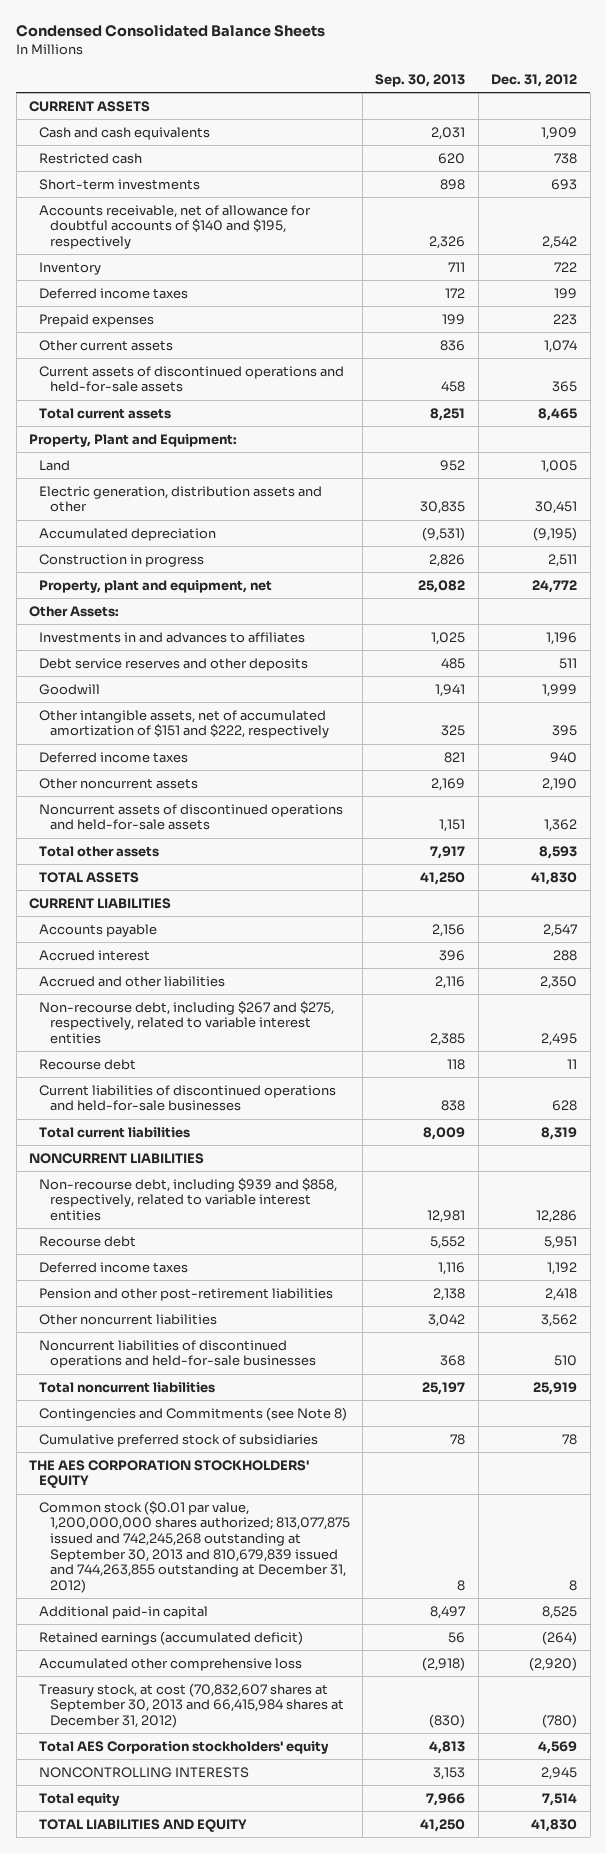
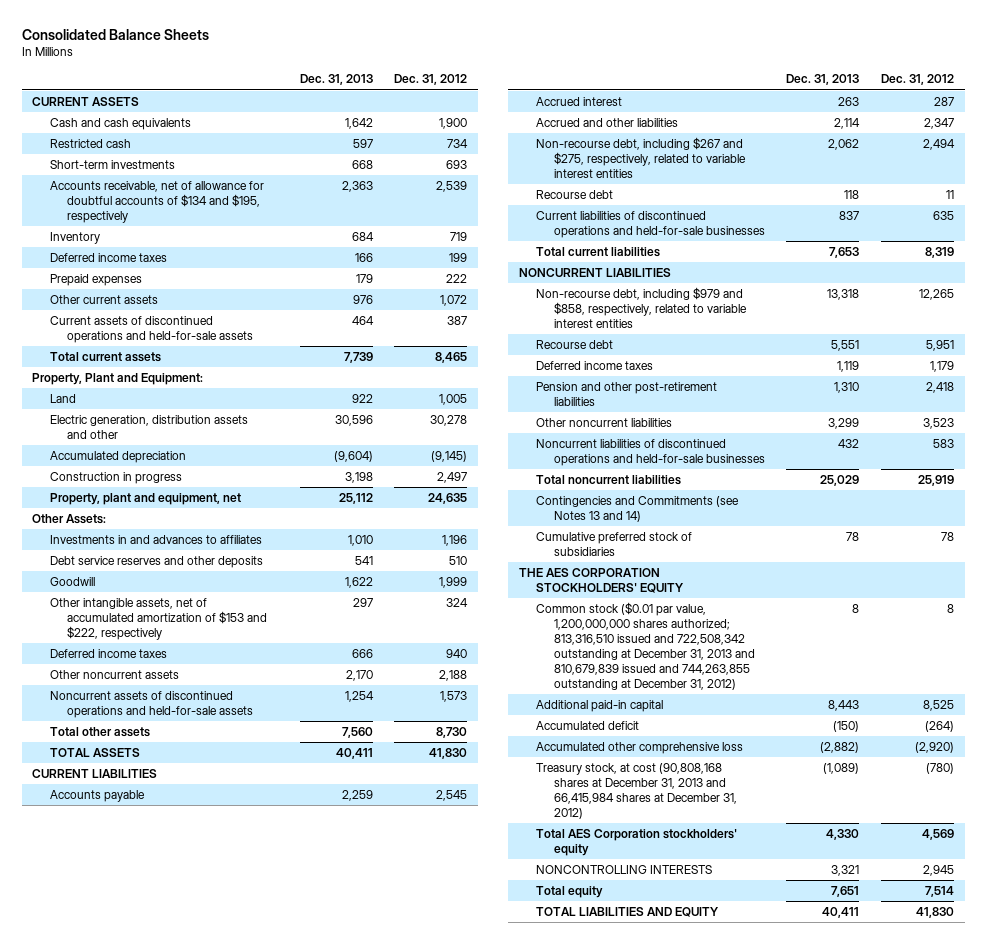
- Condensed Consolidated Balance Sheets
+ Consolidated Balance Sheets
- | Sep. 30, 2013 | Dec. 31, 2012
+ | Dec. 31, 2013 | Dec. 31, 2012
- Cash and cash equivalents | 2,031 | 1,909
- Restricted cash | 620 | 738
+ Cash and cash equivalents | 1,642 | 1,900
+ Restricted cash | 597 | 734
- Accounts receivable, net of allowance for doubtful accounts of $140 and $195, respectively | 2,326 | 2,542
- Inventory | 711 | 722
+ Accounts receivable, net of allowance for doubtful accounts of $134 and $195, respectively | 2,363 | 2,539
+ Inventory | 684 | 719
- Prepaid expenses | 199 | 223
- Other current assets | 836 | 1,074
- Current assets of discontinued operations and held-for-sale assets | 458 | 365
+ Prepaid expenses | 179 | 222
+ Other current assets | 976 | 1,072
+ Current assets of discontinued operations and held-for-sale assets | 464 | 387
- Electric generation, distribution assets and other | 30,835 | 30,451
- Accumulated depreciation | (9,531) | (9,195)
- Construction in progress | 2,826 | 2,511
- Property, plant and equipment, net | 25,082 | 24,772
+ Electric generation, distribution assets and other | 30,596 | 30,278
+ Accumulated depreciation | (9,604) | (9,145)
+ Construction in progress | 3,198 | 2,497
+ Property, plant and equipment, net | 25,112 | 24,635
- Debt service reserves and other deposits | 485 | 511
+ Debt service reserves and other deposits | 541 | 510
- Other intangible assets, net of accumulated amortization of $151 and $222, respectively | 325 | 395
+ Other intangible assets, net of accumulated amortization of $153 and $222, respectively | 297 | 324
- Other noncurrent assets | 2,169 | 2,190
- Noncurrent assets of discontinued operations and held-for-sale assets | 1,151 | 1,362
- Total other assets | 7,917 | 8,593
+ Other noncurrent assets | 2,170 | 2,188
+ Noncurrent assets of discontinued operations and held-for-sale assets | 1,254 | 1,573
+ Total other assets | 7,560 | 8,730
- Accounts payable | 2,156 | 2,547
- Accrued interest | 396 | 288
- Accrued and other liabilities | 2,116 | 2,350
- Non-recourse debt, including $267 and $275, respectively, related to variable interest entities | 2,385 | 2,495
+ Accounts payable | 2,259 | 2,545
+ Accrued interest | 263 | 287
+ Accrued and other liabilities | 2,114 | 2,347
+ Non-recourse debt, including $267 and $275, respectively, related to variable interest entities | 2,062 | 2,494
- Current liabilities of discontinued operations and held-for-sale businesses | 838 | 628
+ Current liabilities of discontinued operations and held-for-sale businesses | 837 | 635
- Non-recourse debt, including $939 and $858, respectively, related to variable interest entities | 12,981 | 12,286
+ Non-recourse debt, including $979 and $858, respectively, related to variable interest entities | 13,318 | 12,265
- Deferred income taxes | 1,116 | 1,192
+ Deferred income taxes | 1,119 | 1,179
- Other noncurrent liabilities | 3,042 | 3,562
- Noncurrent liabilities of discontinued operations and held-for-sale businesses | 368 | 510
+ Other noncurrent liabilities | 3,299 | 3,523
+ Noncurrent liabilities of discontinued operations and held-for-sale businesses | 432 | 583
- Contingencies and Commitments (see Note 8)
+ Contingencies and Commitments (see Notes 13 and 14)
- Common stock ($0.01 par value, 1,200,000,000 shares authorized; 813,077,875 issued and 742,245,268 outstanding at September 30, 2013 and 810,679,839 issued and 744,263,855 outstanding at December 31, 2012) | 8 | 8
+ Common stock ($0.01 par value, 1,200,000,000 shares authorized; 813,316,510 issued and 722,508,342 outstanding at December 31, 2013 and 810,679,839 issued and 744,263,855 outstanding at December 31, 2012) | 8 | 8
- Retained earnings (accumulated deficit) | 56 | (264)
+ Accumulated deficit | (150) | (264)
- Treasury stock, at cost (70,832,607 shares at September 30, 2013 and 66,415,984 shares at December 31, 2012) | (830) | (780)
+ Treasury stock, at cost (90,808,168 shares at December 31, 2013 and 66,415,984 shares at December 31, 2012) | (1,089) | (780)

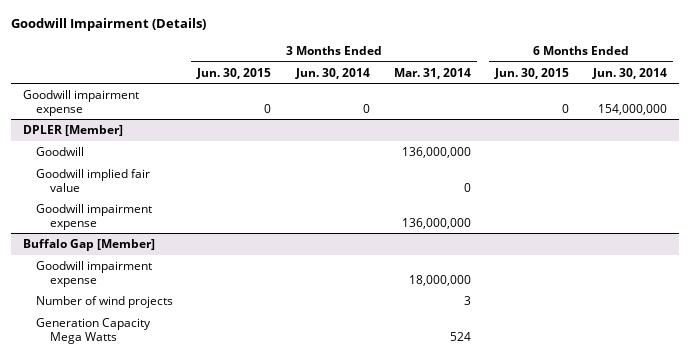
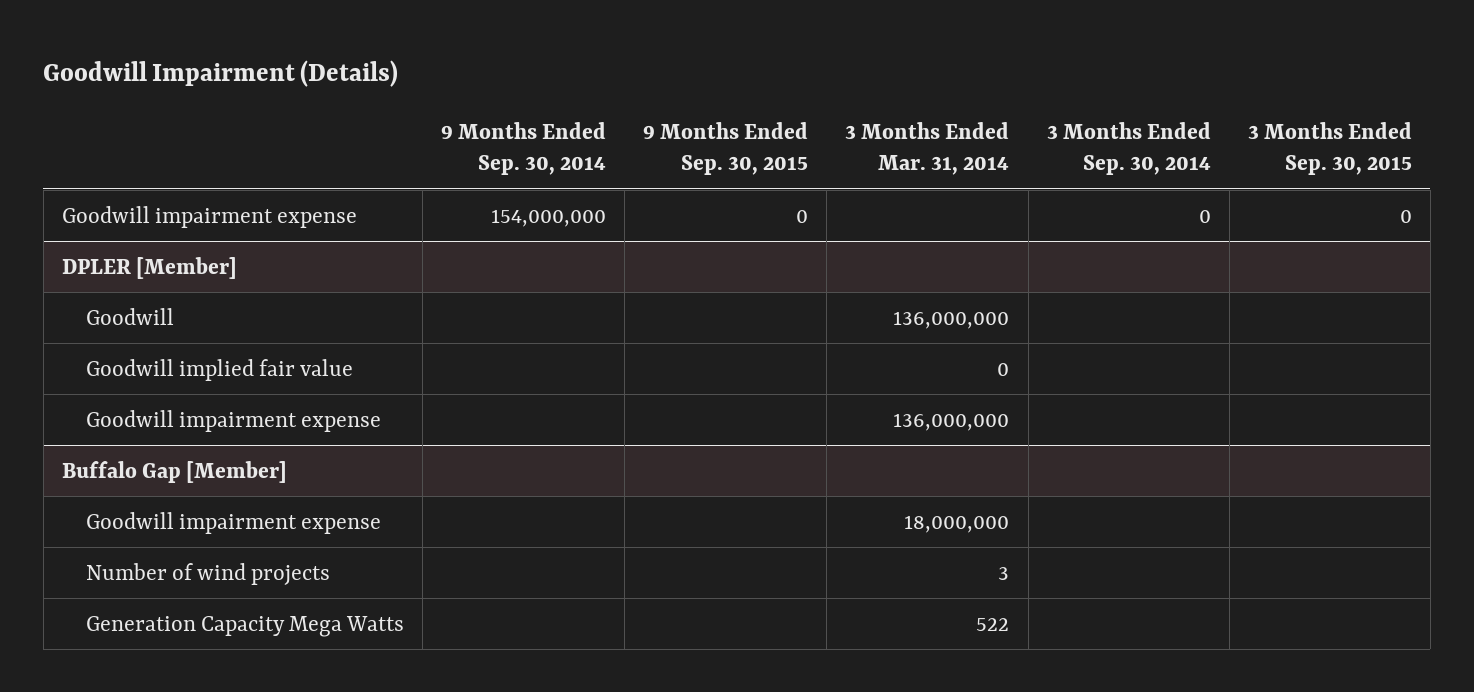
- | 3 Months Ended Jun. 30, 2015 | 3 Months Ended Jun. 30, 2014 | 3 Months Ended Mar. 31, 2014 | 6 Months Ended Jun. 30, 2015 | 6 Months Ended Jun. 30, 2014
+ | 9 Months Ended Sep. 30, 2014 | 9 Months Ended Sep. 30, 2015 | 3 Months Ended Mar. 31, 2014 | 3 Months Ended Sep. 30, 2014 | 3 Months Ended Sep. 30, 2015
@ Buffalo Gap [Member]
- Generation Capacity Mega Watts | | | 524 | |
+ Generation Capacity Mega Watts | | | 522 | |

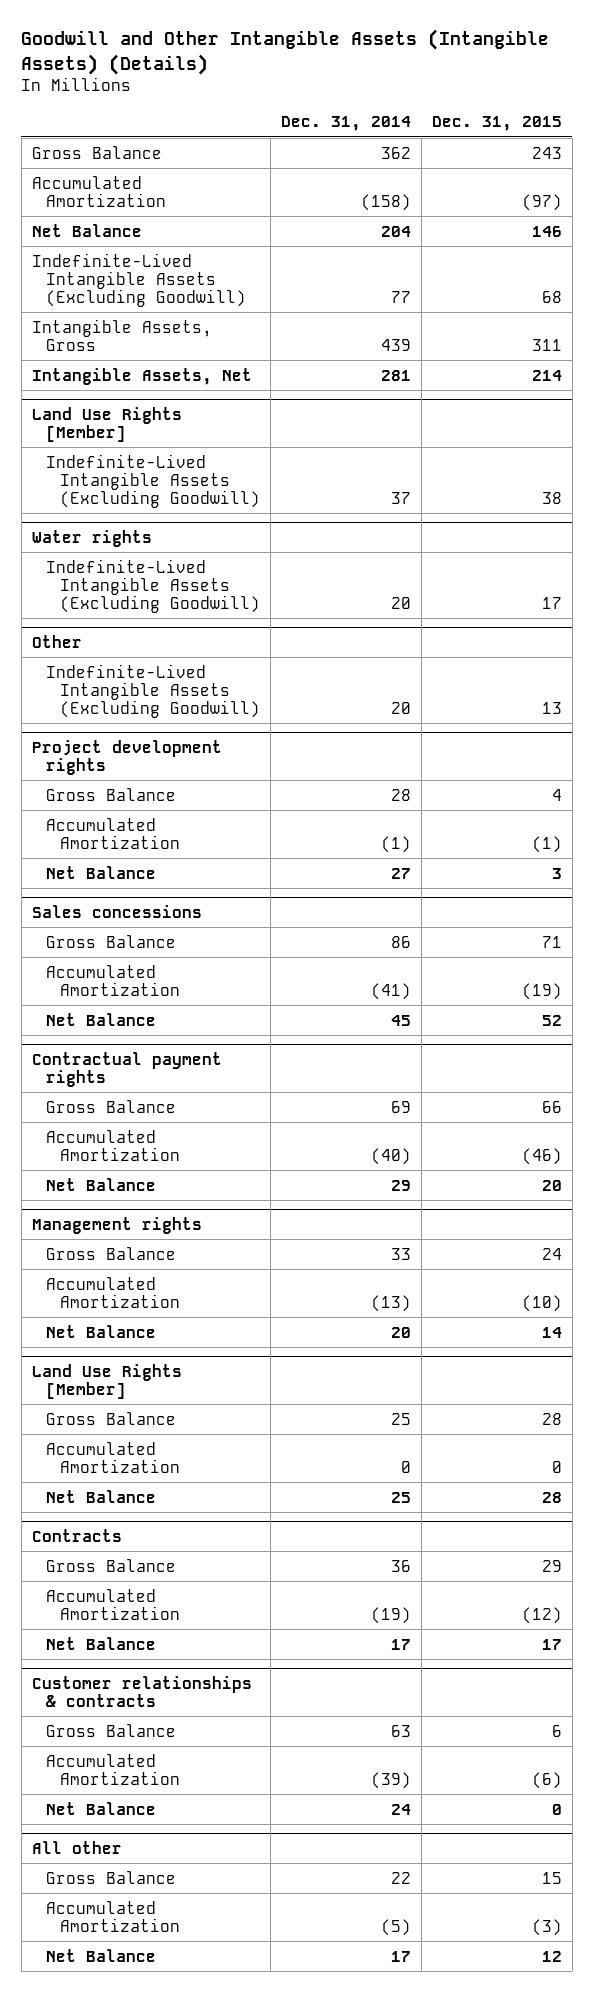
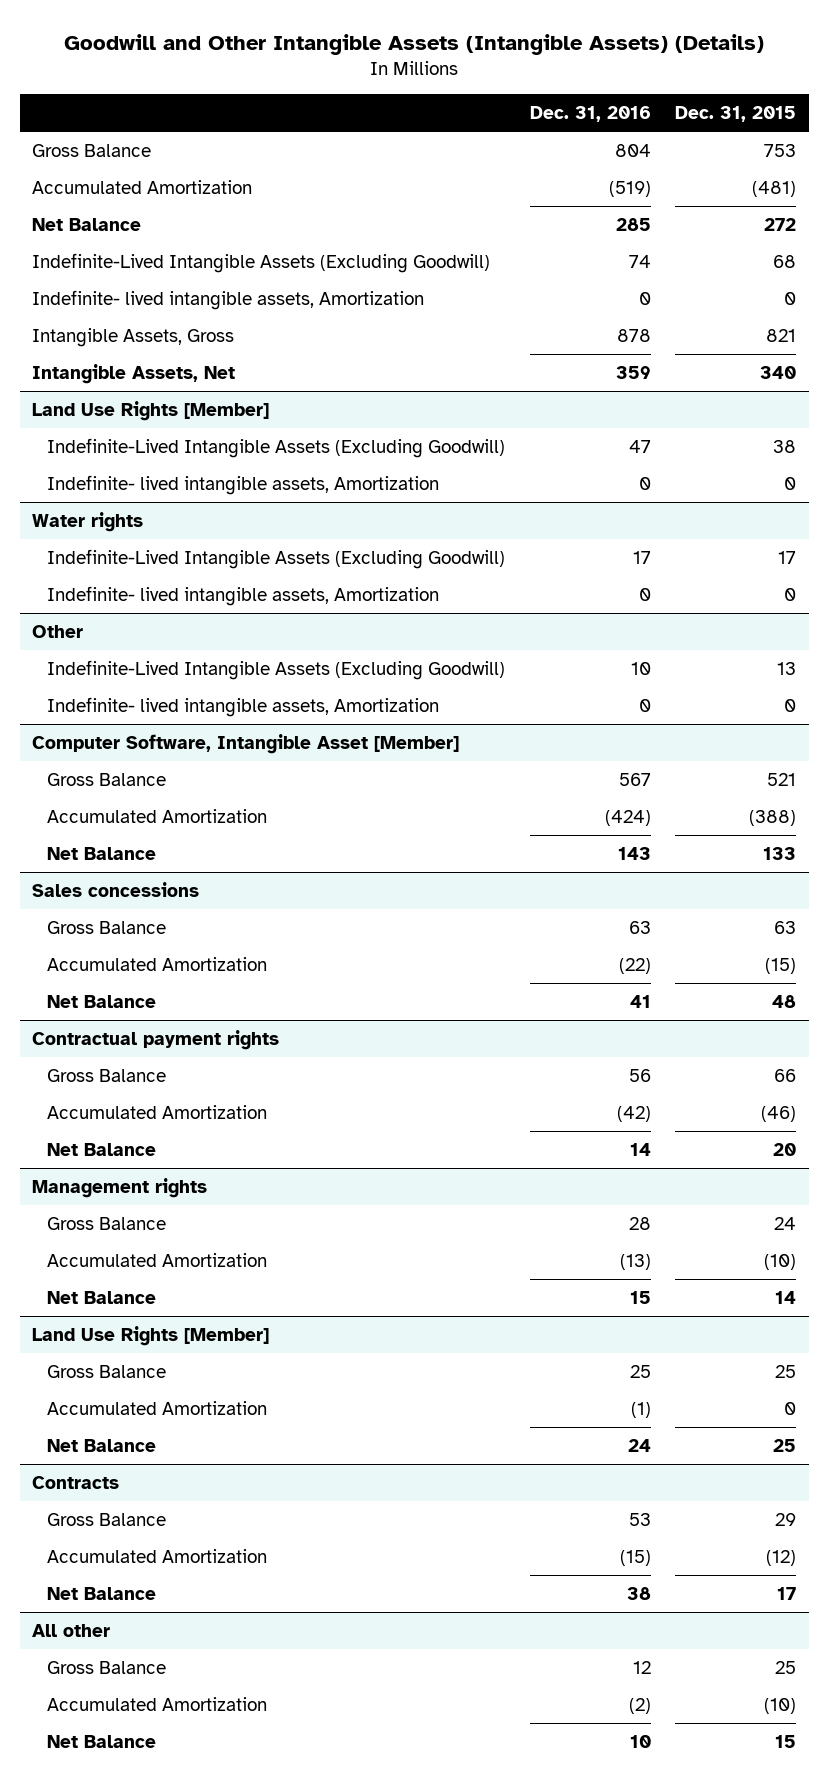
- | Dec. 31, 2014 | Dec. 31, 2015
+ | Dec. 31, 2016 | Dec. 31, 2015
- Gross Balance | 362 | 243
- Accumulated Amortization | (158) | (97)
- Net Balance | 204 | 146
+ Gross Balance | 804 | 753
+ Accumulated Amortization | (519) | (481)
+ Net Balance | 285 | 272
- Intangible Assets, Gross | 439 | 311
- Intangible Assets, Net | 281 | 214
+ Indefinite- lived intangible assets, Amortization | 0 | 0
+ Intangible Assets, Gross | 878 | 821
+ Intangible Assets, Net | 359 | 340
@ Land Use Rights [Member]
+ Indefinite- lived intangible assets, Amortization | 0 | 0
@ Water rights
+ Indefinite- lived intangible assets, Amortization | 0 | 0
- Project development rights
- Gross Balance | 28 | 4
- Accumulated Amortization | (1) | (1)
- Net Balance | 27 | 3
@ Other
+ Indefinite- lived intangible assets, Amortization | 0 | 0
+ Computer Software, Intangible Asset [Member]
+ Gross Balance | 567 | 521
+ Accumulated Amortization | (424) | (388)
+ Net Balance | 143 | 133
@ Sales concessions
- Gross Balance | 86 | 71
- Accumulated Amortization | (41) | (19)
- Net Balance | 45 | 52
+ Gross Balance | 63 | 63
+ Accumulated Amortization | (22) | (15)
+ Net Balance | 41 | 48
@ Land Use Rights [Member]
- Gross Balance | 25 | 28
+ Gross Balance | 25 | 25
- Net Balance | 25 | 28
+ Net Balance | 24 | 25
- Customer relationships & contracts
- Gross Balance | 63 | 6
- Accumulated Amortization | (39) | (6)
- Net Balance | 24 | 0
@ All other
- Gross Balance | 22 | 15
- Accumulated Amortization | (5) | (3)
- Net Balance | 17 | 12
+ Gross Balance | 12 | 25
+ Accumulated Amortization | (2) | (10)
+ Net Balance | 10 | 15

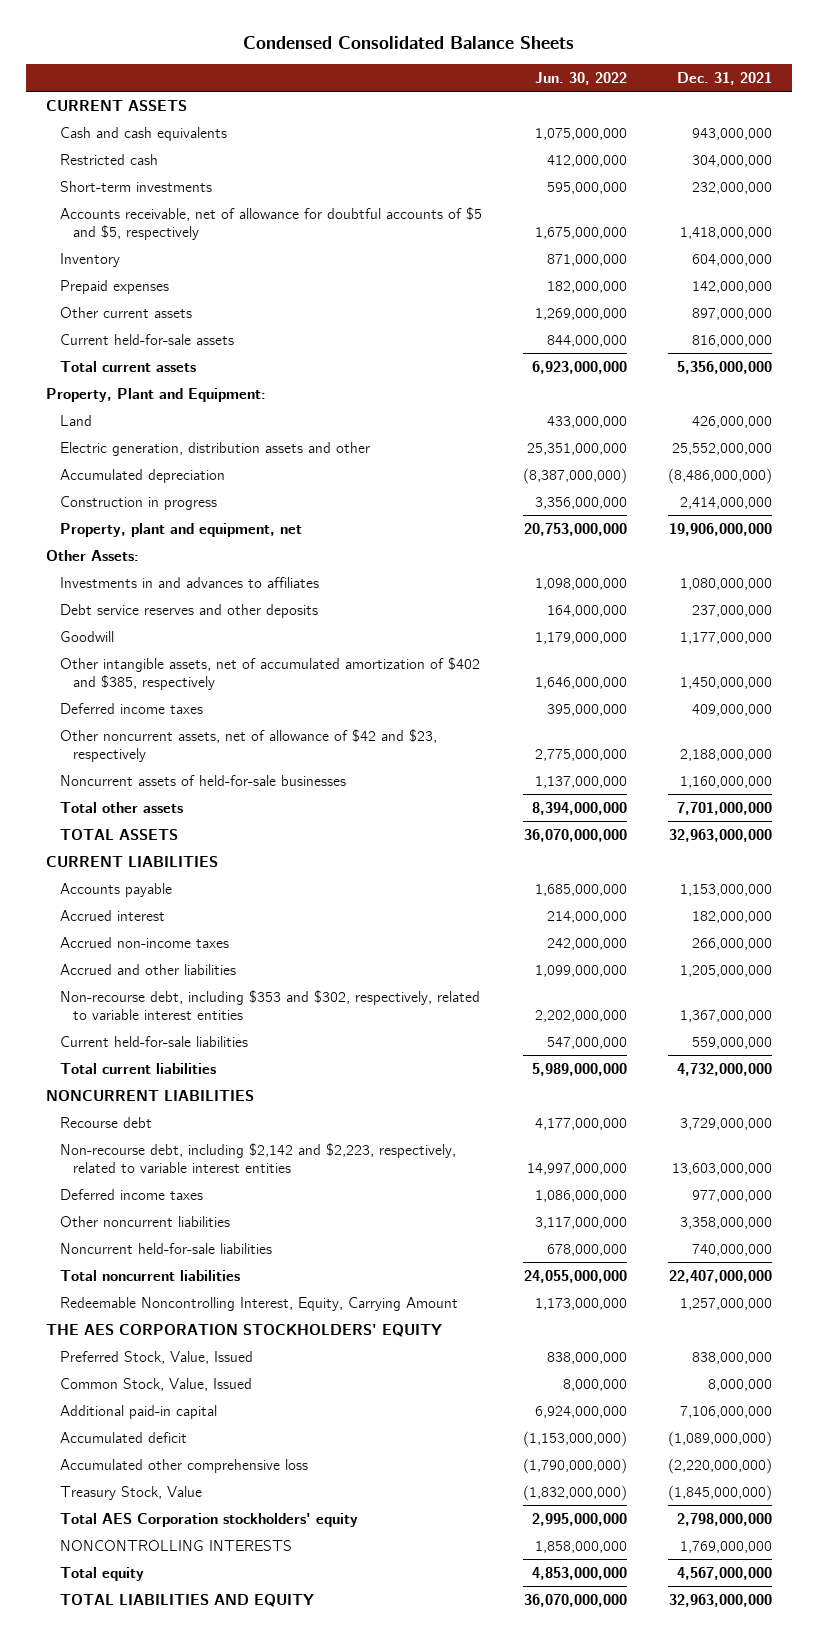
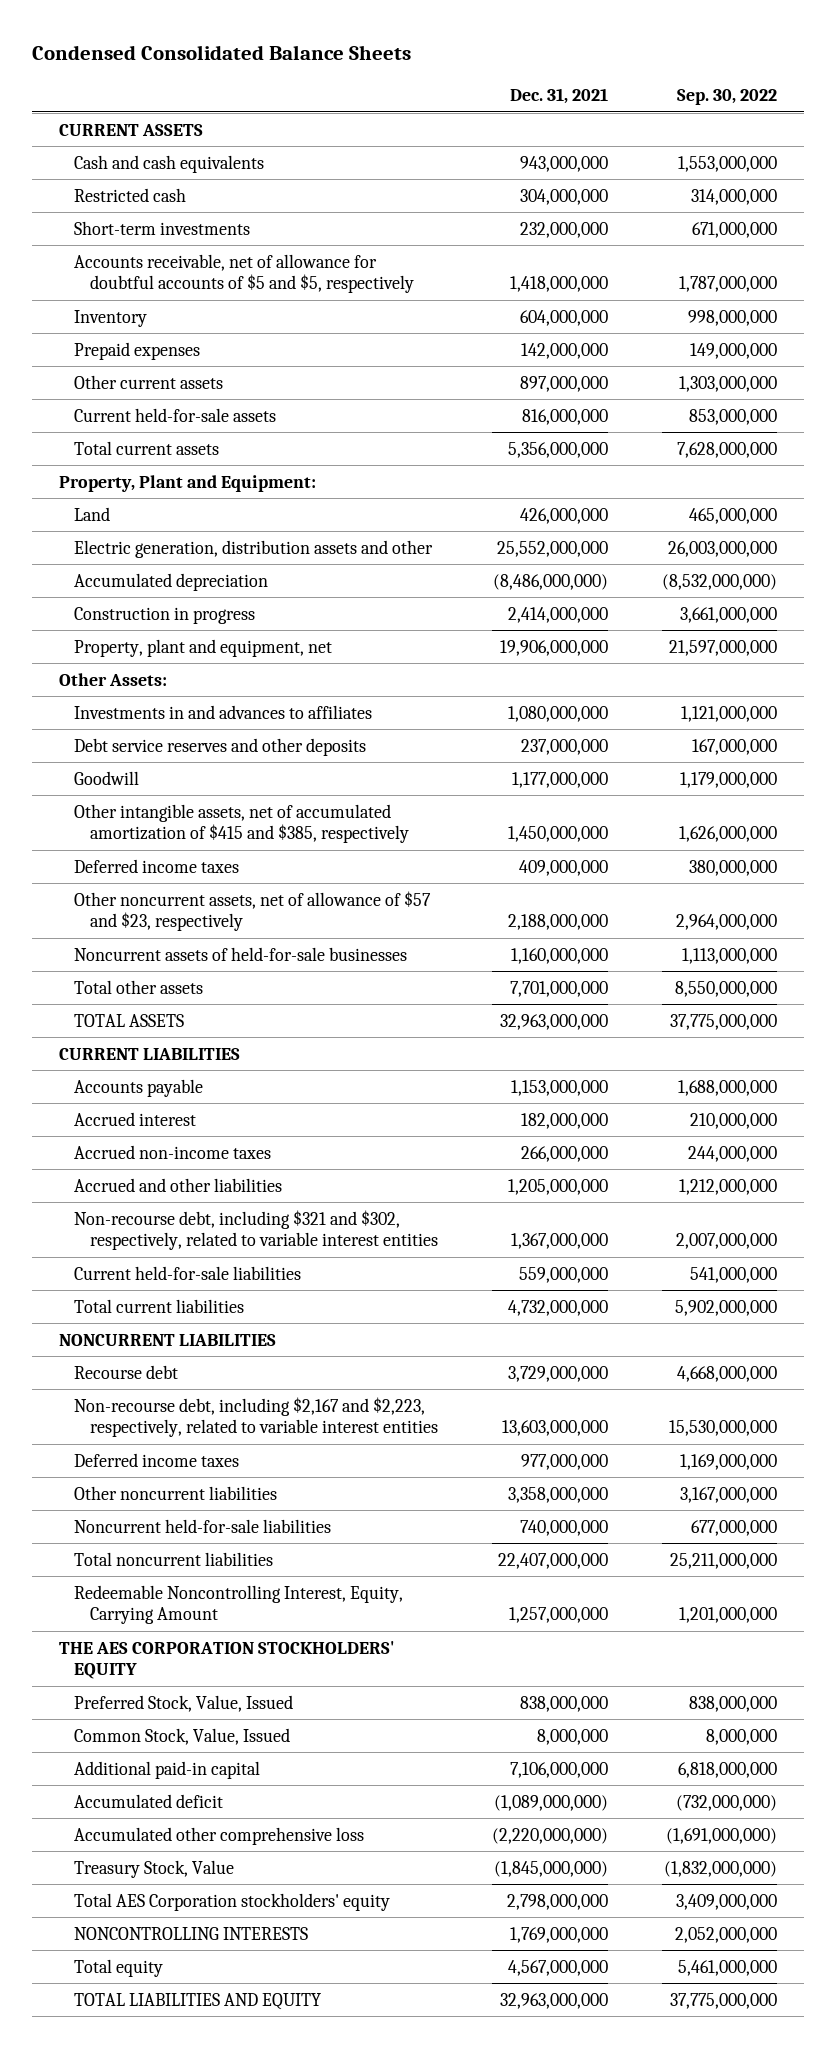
- | Jun. 30, 2022 | Dec. 31, 2021
+ | Dec. 31, 2021 | Sep. 30, 2022
- Other intangible assets, net of accumulated amortization of $402 and $385, respectively | 1,646,000,000 | 1,450,000,000
+ Other intangible assets, net of accumulated amortization of $415 and $385, respectively | 1,450,000,000 | 1,626,000,000
- Other noncurrent assets, net of allowance of $42 and $23, respectively | 2,775,000,000 | 2,188,000,000
+ Other noncurrent assets, net of allowance of $57 and $23, respectively | 2,188,000,000 | 2,964,000,000
- Non-recourse debt, including $353 and $302, respectively, related to variable interest entities | 2,202,000,000 | 1,367,000,000
+ Non-recourse debt, including $321 and $302, respectively, related to variable interest entities | 1,367,000,000 | 2,007,000,000
- Non-recourse debt, including $2,142 and $2,223, respectively, related to variable interest entities | 14,997,000,000 | 13,603,000,000
+ Non-recourse debt, including $2,167 and $2,223, respectively, related to variable interest entities | 13,603,000,000 | 15,530,000,000

